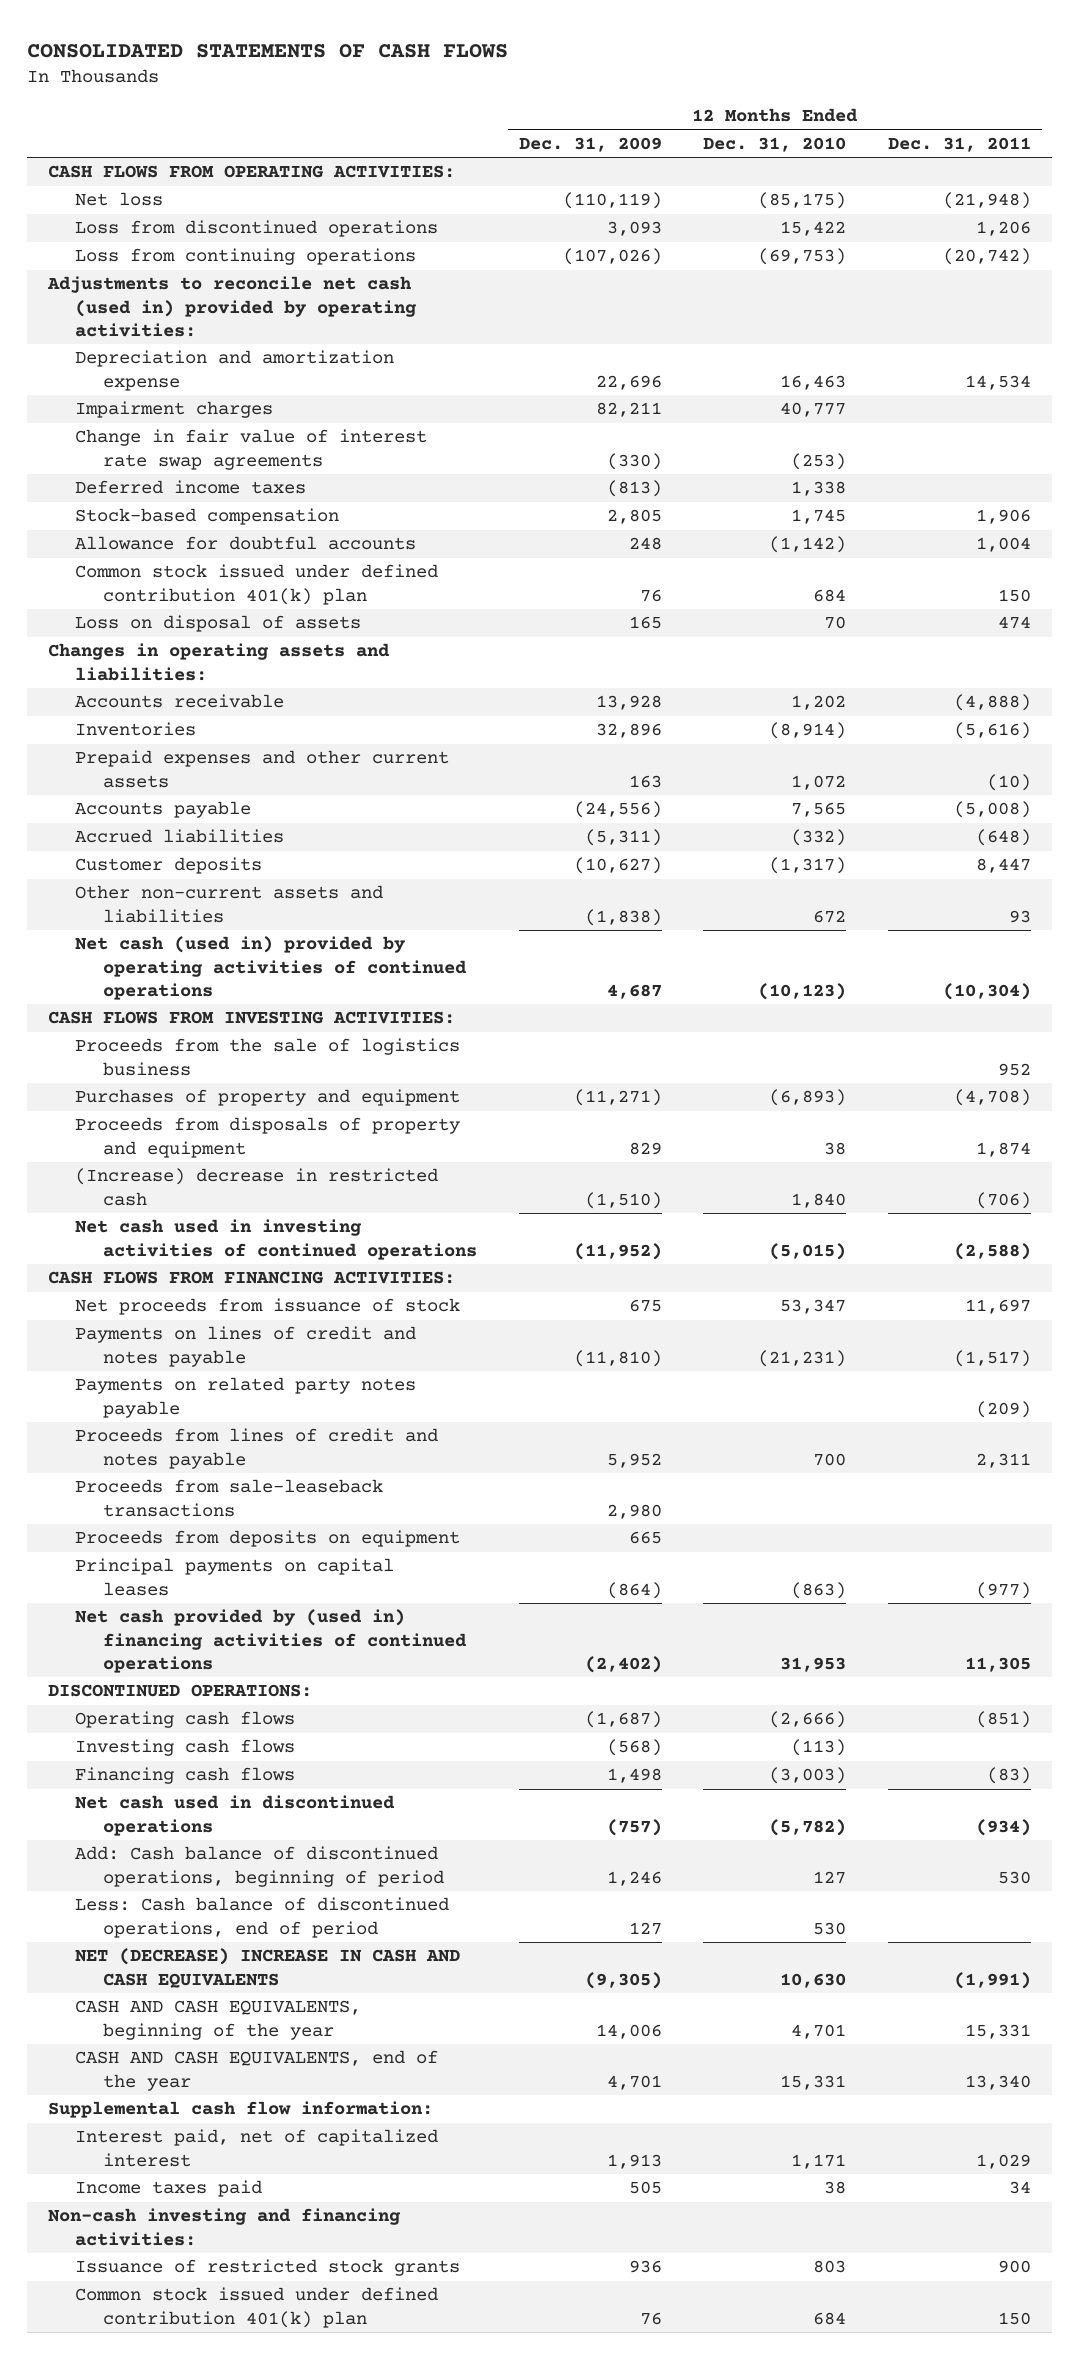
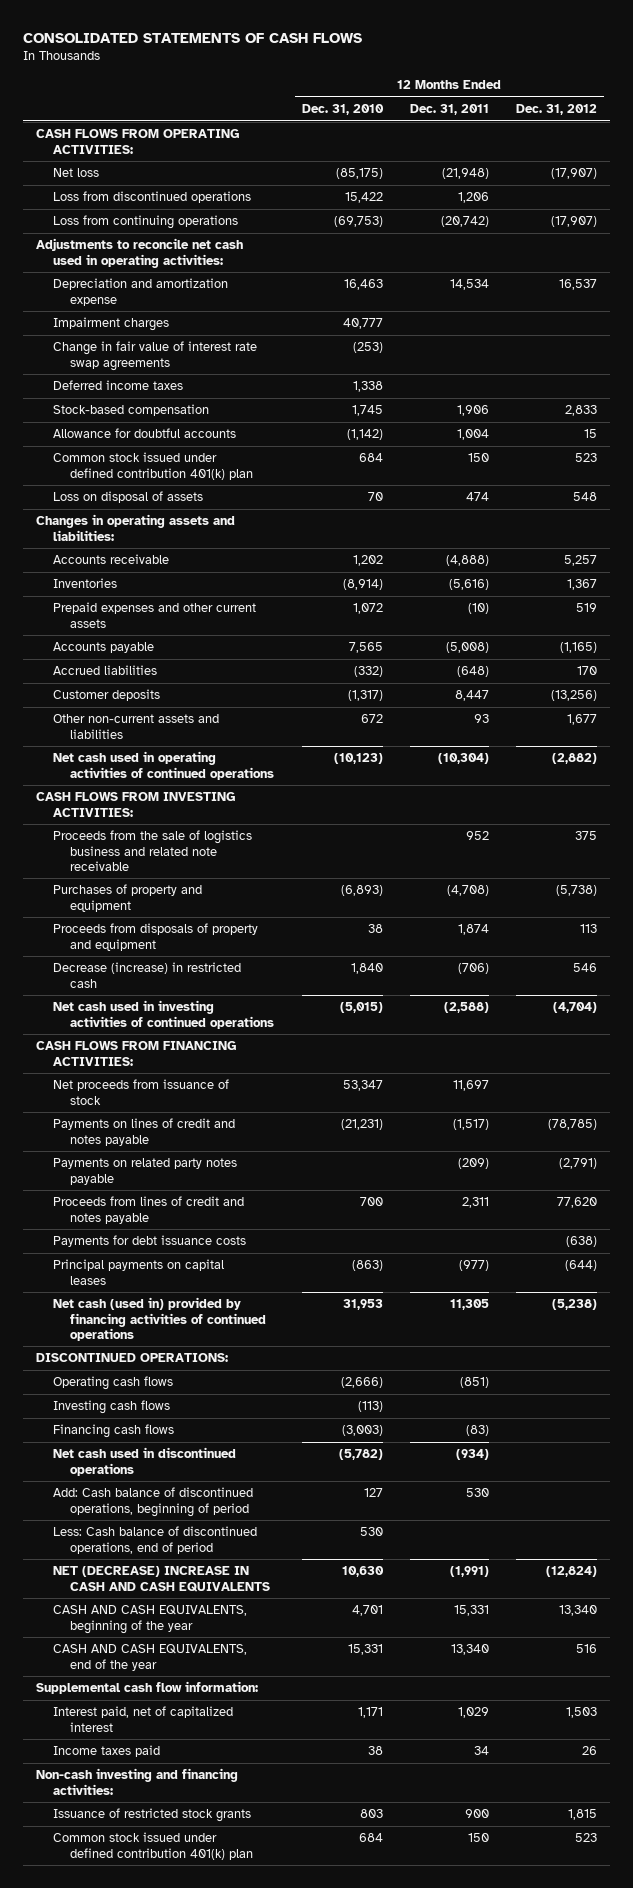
- | 12 Months Ended Dec. 31, 2009 | 12 Months Ended Dec. 31, 2010 | 12 Months Ended Dec. 31, 2011
+ | 12 Months Ended Dec. 31, 2010 | 12 Months Ended Dec. 31, 2011 | 12 Months Ended Dec. 31, 2012
- Adjustments to reconcile net cash (used in) provided by operating activities:
+ Adjustments to reconcile net cash used in operating activities:
- Net cash (used in) provided by operating activities of continued operations | 4,687 | (10,123) | (10,304)
+ Net cash used in operating activities of continued operations | (10,123) | (10,304) | (2,882)
- Proceeds from the sale of logistics business | | | 952
+ Proceeds from the sale of logistics business and related note receivable | | 952 | 375
- (Increase) decrease in restricted cash | (1,510) | 1,840 | (706)
+ Decrease (increase) in restricted cash | 1,840 | (706) | 546
- Proceeds from sale-leaseback transactions | 2,980 | |
- Proceeds from deposits on equipment | 665 | |
+ Payments for debt issuance costs | | | (638)
- Net cash provided by (used in) financing activities of continued operations | (2,402) | 31,953 | 11,305
+ Net cash (used in) provided by financing activities of continued operations | 31,953 | 11,305 | (5,238)

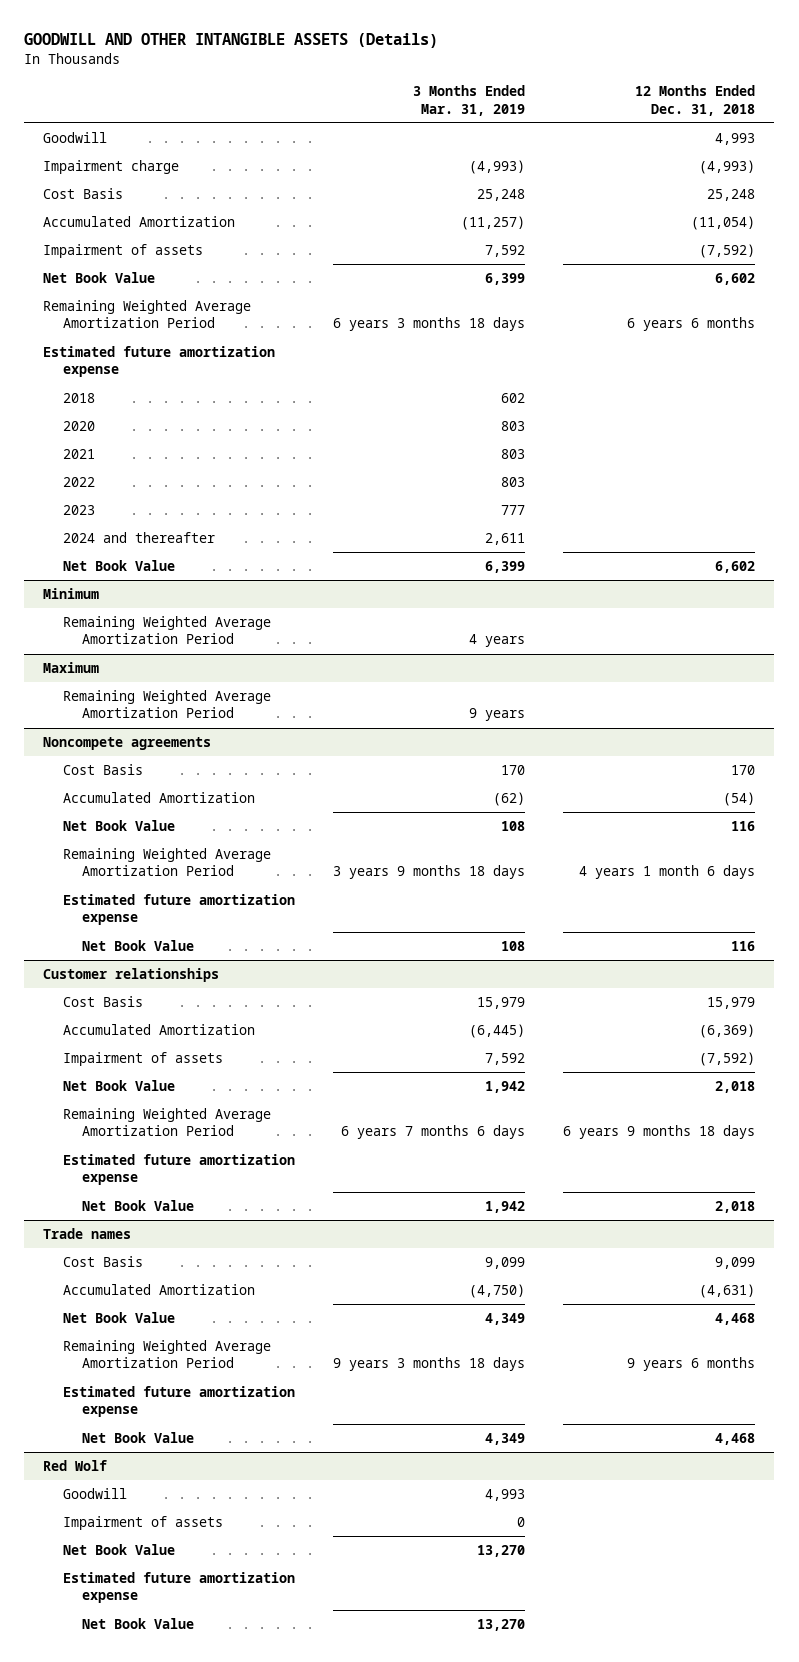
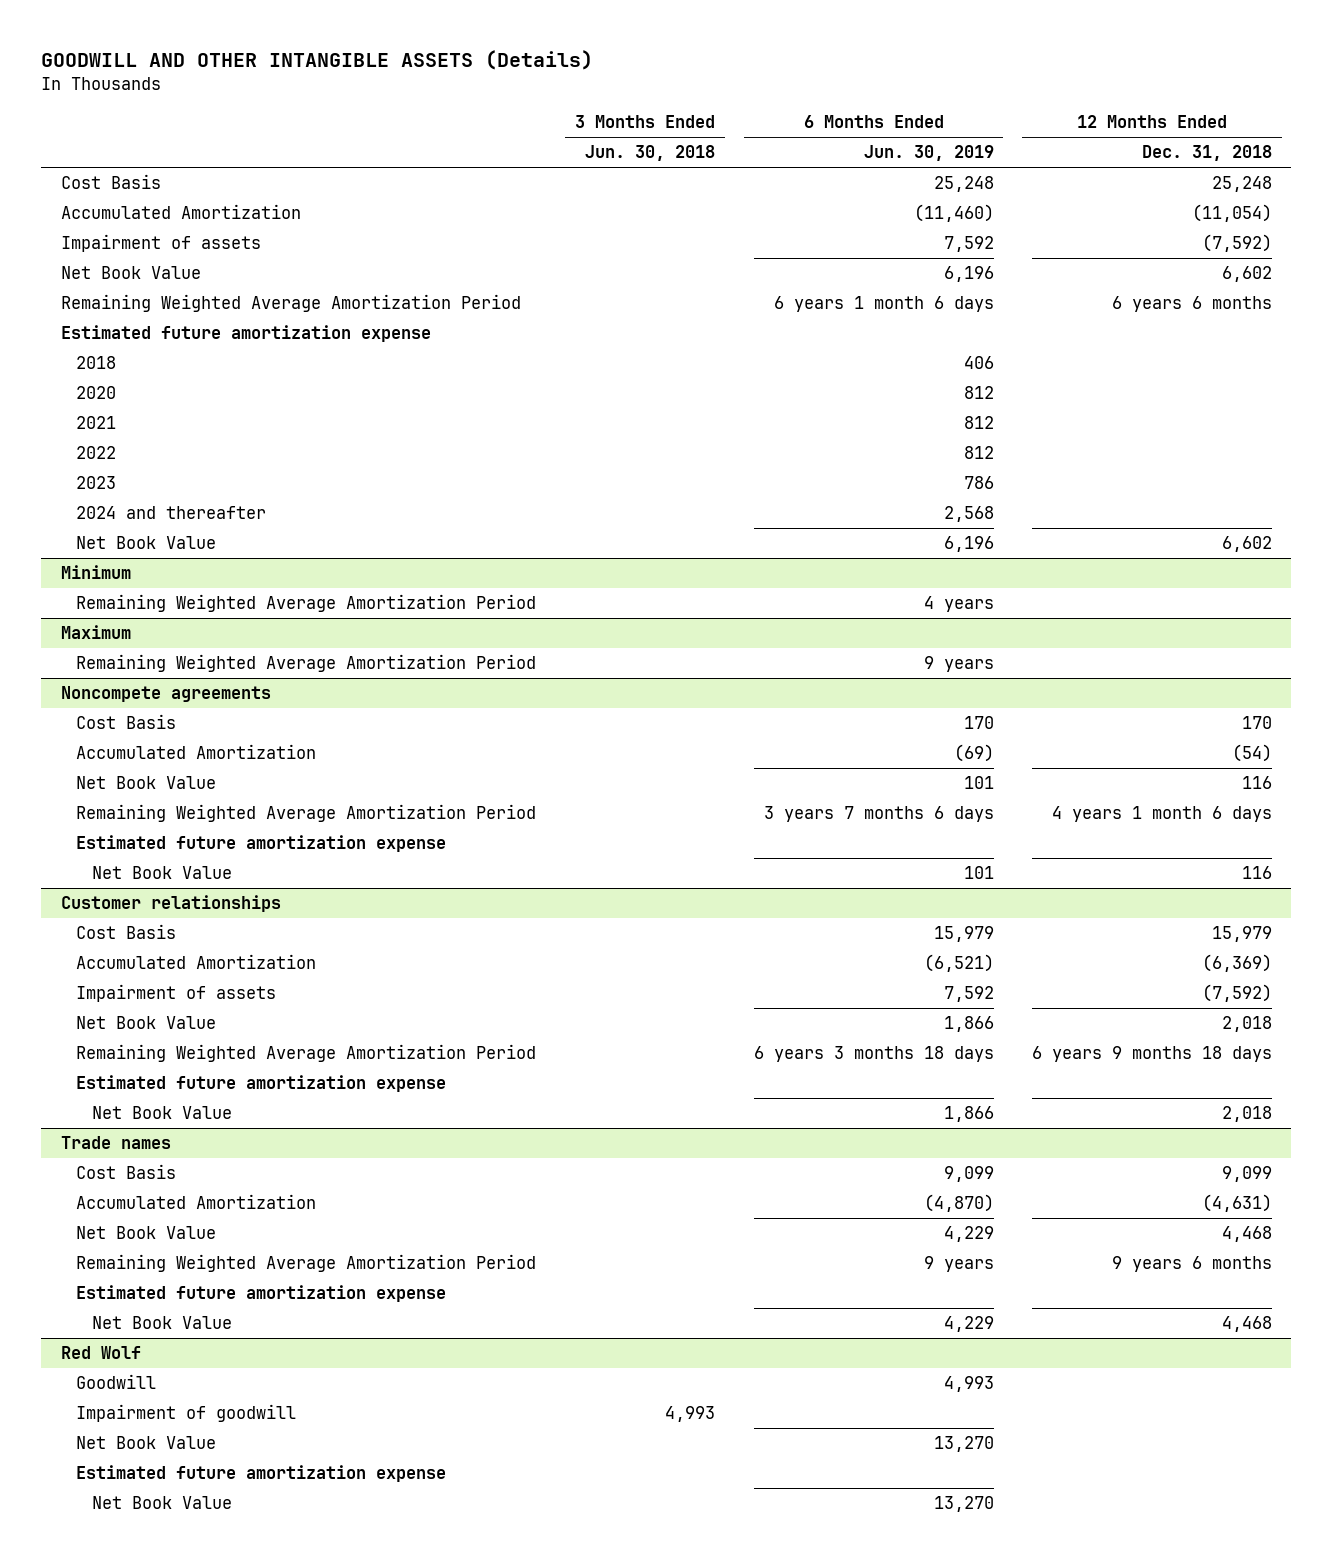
- | 3 Months Ended Mar. 31, 2019 | 12 Months Ended Dec. 31, 2018
+ | 3 Months Ended Jun. 30, 2018 | 6 Months Ended Jun. 30, 2019 | 12 Months Ended Dec. 31, 2018
- Goodwill | | 4,993
- Impairment charge | (4,993) | (4,993)
@ Red Wolf
- Impairment of assets | 0 |
+ Impairment of goodwill | 4,993 | |

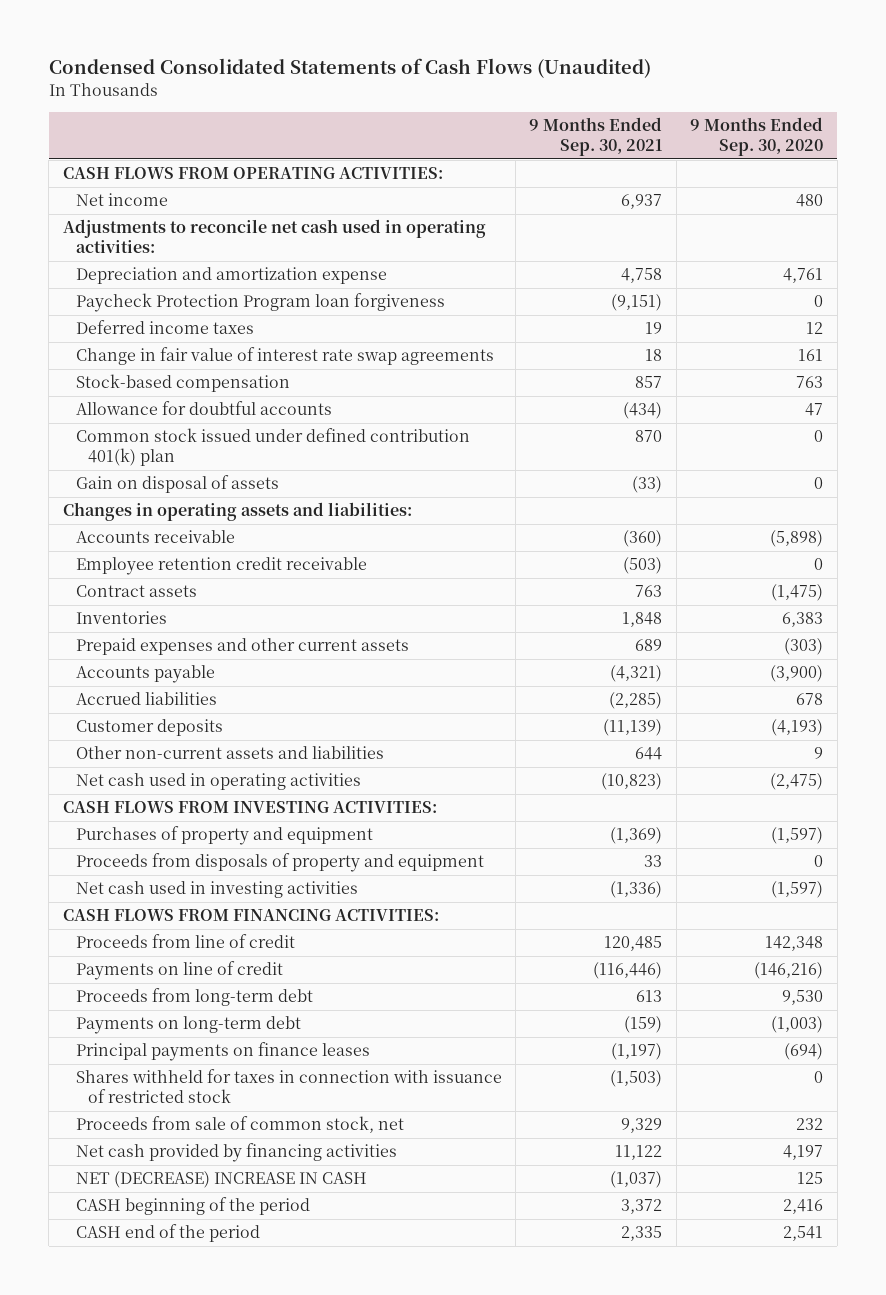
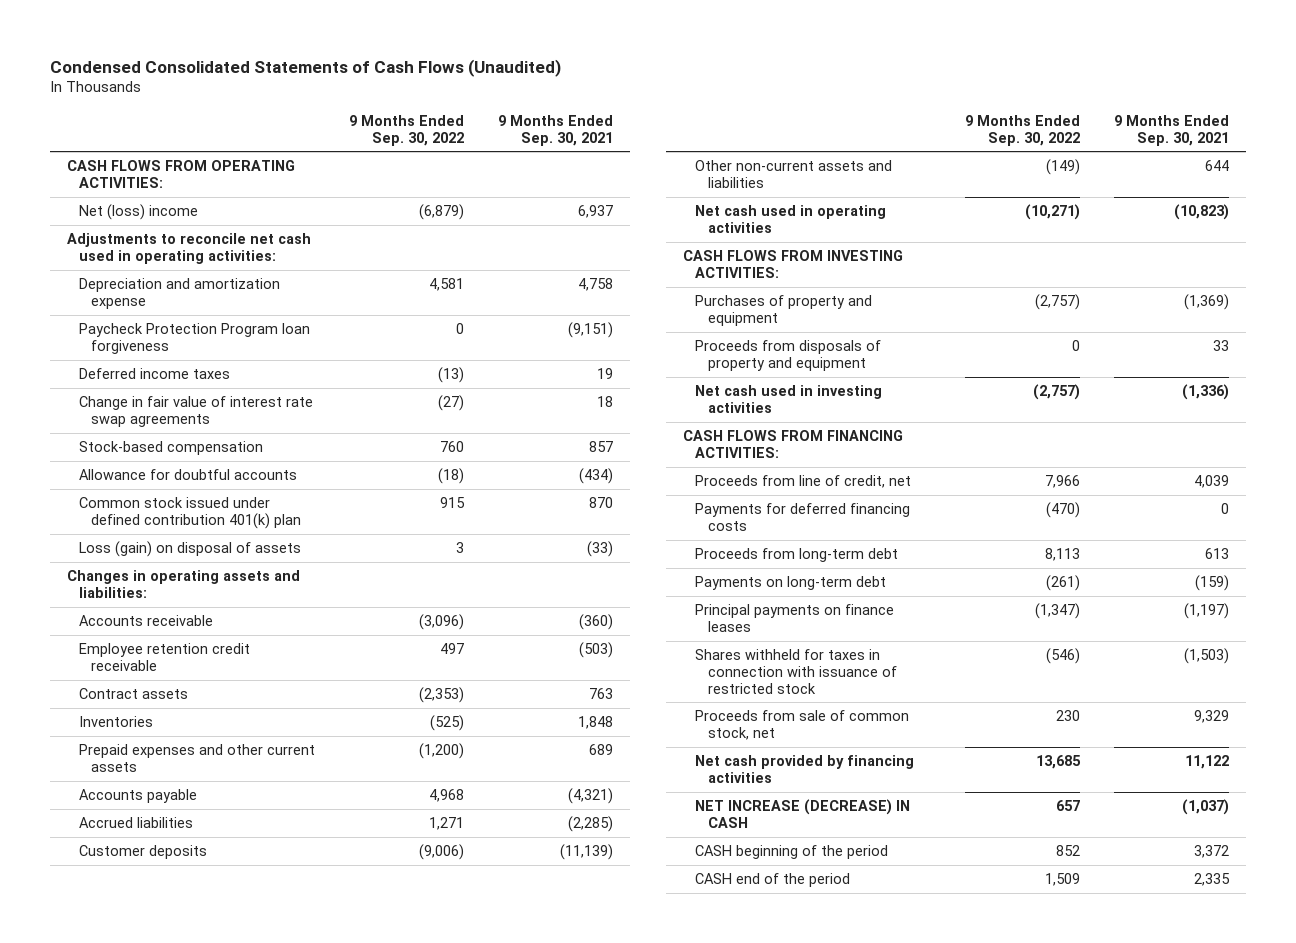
- | 9 Months Ended Sep. 30, 2021 | 9 Months Ended Sep. 30, 2020
+ | 9 Months Ended Sep. 30, 2022 | 9 Months Ended Sep. 30, 2021
- Net income | 6,937 | 480
+ Net (loss) income | (6,879) | 6,937
- Gain on disposal of assets | (33) | 0
+ Loss (gain) on disposal of assets | 3 | (33)
- Proceeds from line of credit | 120,485 | 142,348
- Payments on line of credit | (116,446) | (146,216)
+ Proceeds from line of credit, net | 7,966 | 4,039
+ Payments for deferred financing costs | (470) | 0
- NET (DECREASE) INCREASE IN CASH | (1,037) | 125
+ NET INCREASE (DECREASE) IN CASH | 657 | (1,037)

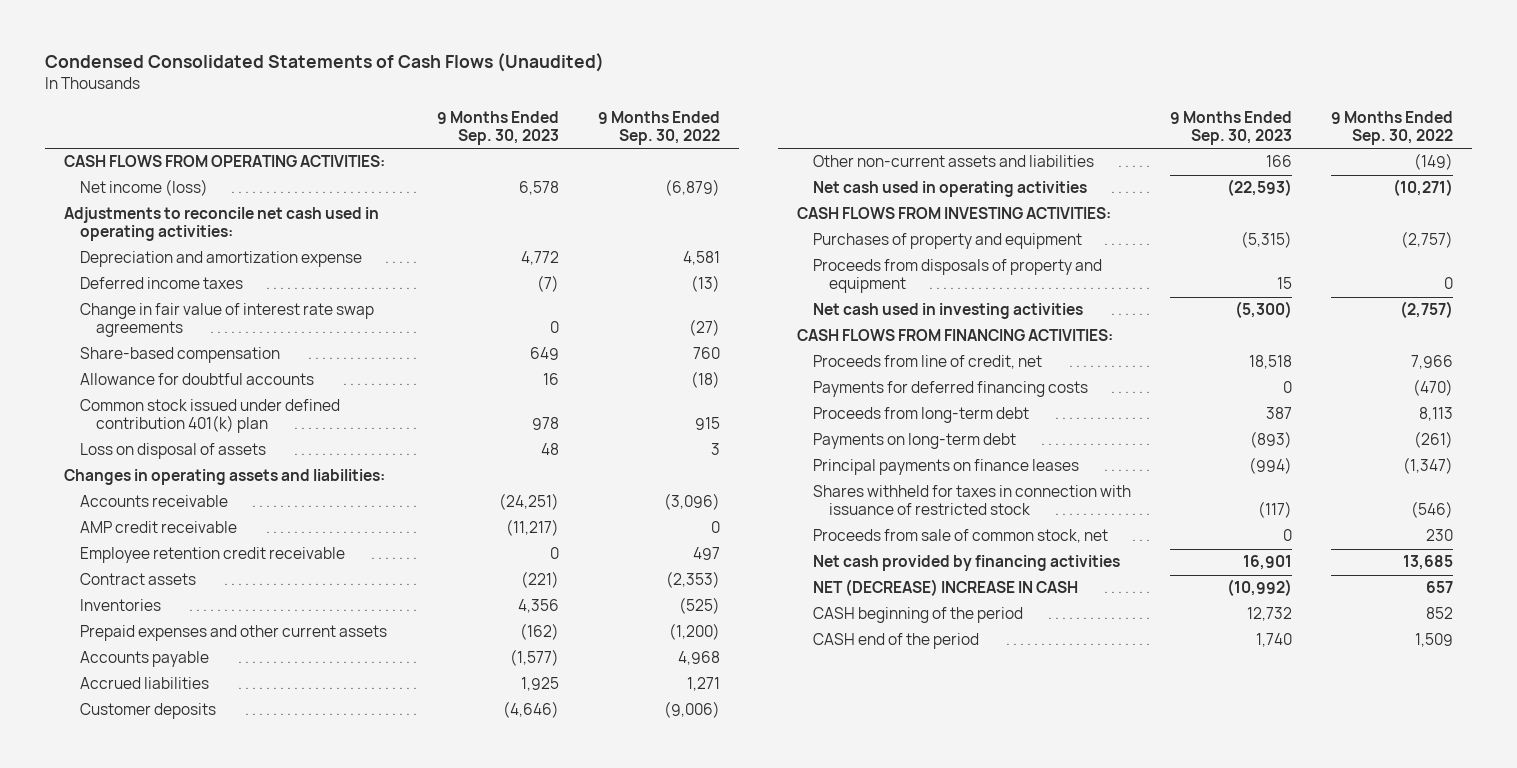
- | 9 Months Ended Sep. 30, 2022 | 9 Months Ended Sep. 30, 2021
+ | 9 Months Ended Sep. 30, 2023 | 9 Months Ended Sep. 30, 2022
- Net (loss) income | (6,879) | 6,937
+ Net income (loss) | 6,578 | (6,879)
- Paycheck Protection Program loan forgiveness | 0 | (9,151)
- Stock-based compensation | 760 | 857
+ Share-based compensation | 649 | 760
- Loss (gain) on disposal of assets | 3 | (33)
+ Loss on disposal of assets | 48 | 3
+ AMP credit receivable | (11,217) | 0
- NET INCREASE (DECREASE) IN CASH | 657 | (1,037)
+ NET (DECREASE) INCREASE IN CASH | (10,992) | 657

